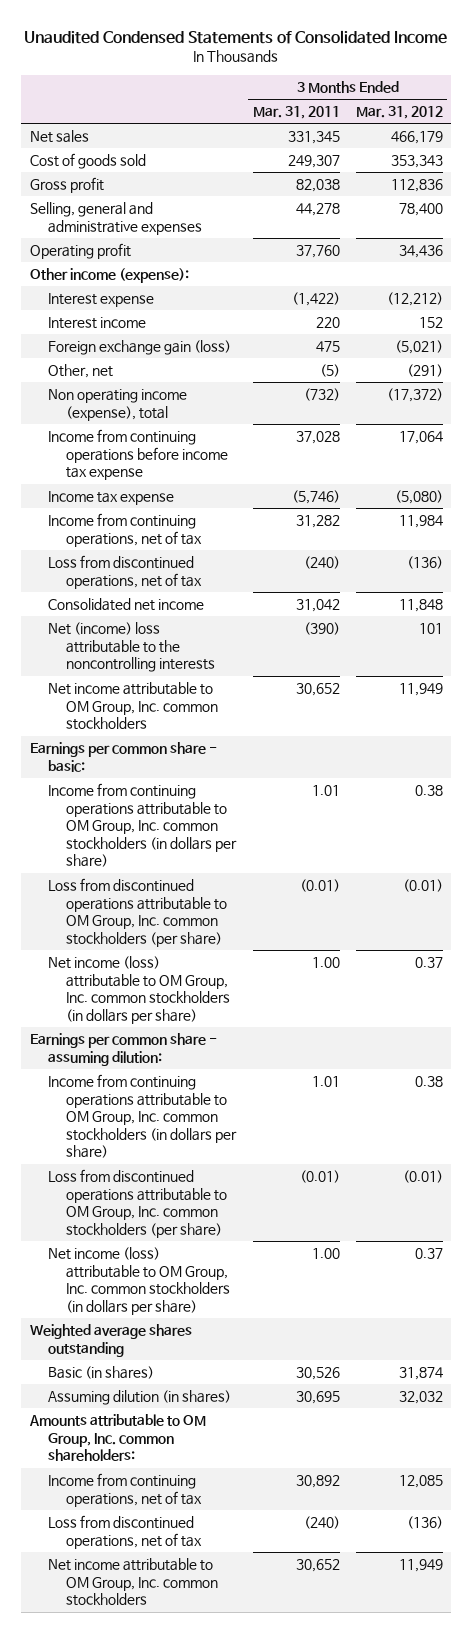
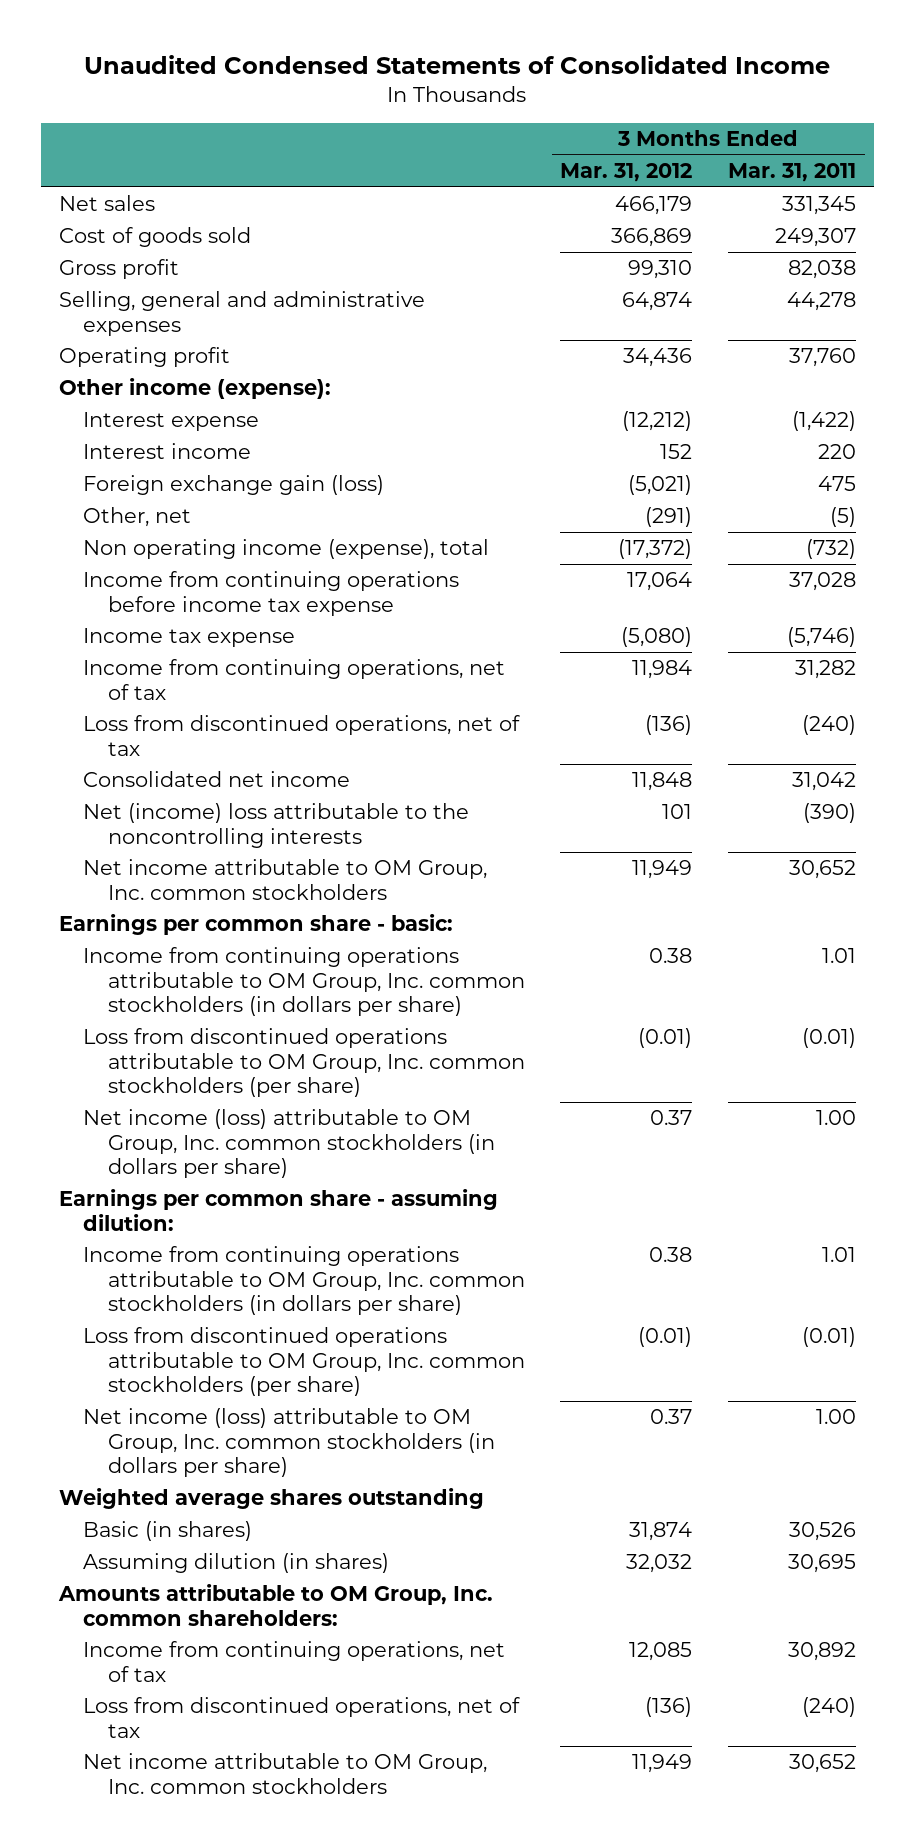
- | 3 Months Ended Mar. 31, 2011 | 3 Months Ended Mar. 31, 2012
+ | 3 Months Ended Mar. 31, 2012 | 3 Months Ended Mar. 31, 2011
- Cost of goods sold | 249,307 | 353,343
- Gross profit | 82,038 | 112,836
- Selling, general and administrative expenses | 44,278 | 78,400
+ Cost of goods sold | 366,869 | 249,307
+ Gross profit | 99,310 | 82,038
+ Selling, general and administrative expenses | 64,874 | 44,278

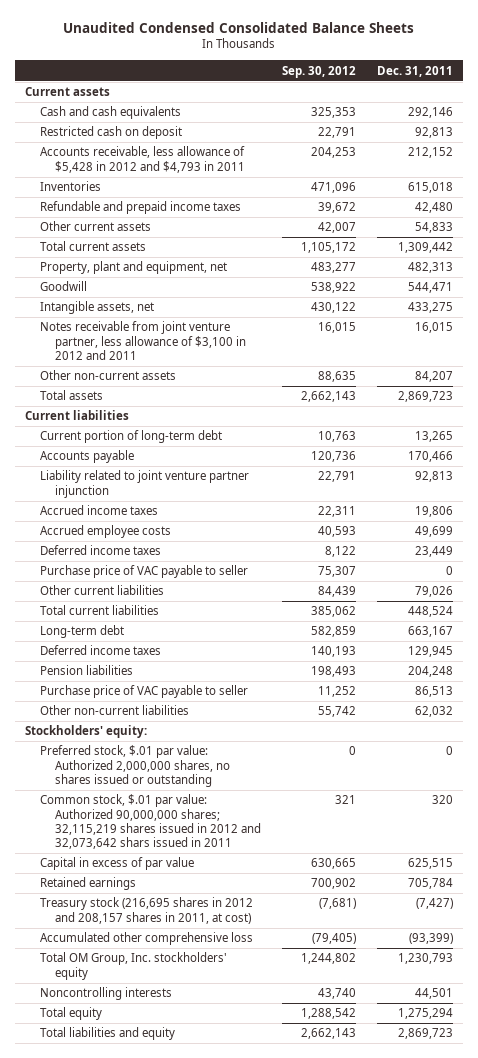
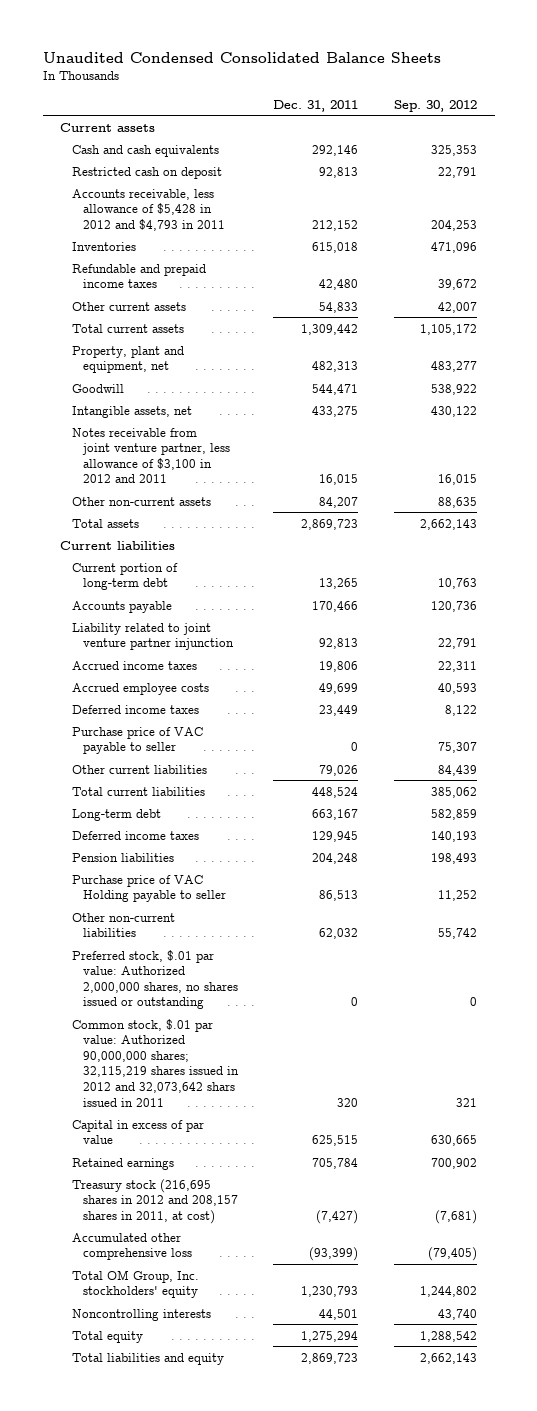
- | Sep. 30, 2012 | Dec. 31, 2011
+ | Dec. 31, 2011 | Sep. 30, 2012
- Purchase price of VAC payable to seller | 11,252 | 86,513
+ Purchase price of VAC Holding payable to seller | 86,513 | 11,252
- Stockholders' equity:

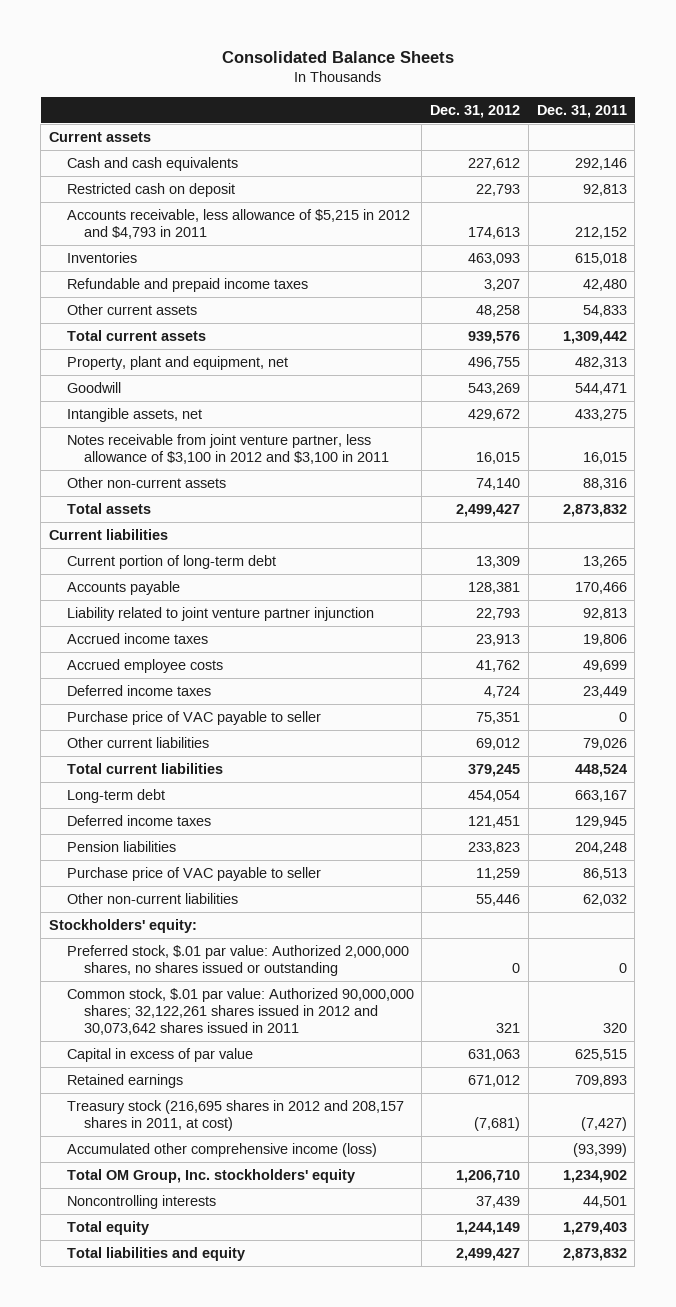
- Unaudited Condensed Consolidated Balance Sheets
+ Consolidated Balance Sheets
- | Dec. 31, 2011 | Sep. 30, 2012
+ | Dec. 31, 2012 | Dec. 31, 2011
- Accounts receivable, less allowance of $5,428 in 2012 and $4,793 in 2011 | 212,152 | 204,253
+ Accounts receivable, less allowance of $5,215 in 2012 and $4,793 in 2011 | 174,613 | 212,152
- Notes receivable from joint venture partner, less allowance of $3,100 in 2012 and 2011 | 16,015 | 16,015
- Other non-current assets | 84,207 | 88,635
- Total assets | 2,869,723 | 2,662,143
+ Notes receivable from joint venture partner, less allowance of $3,100 in 2012 and $3,100 in 2011 | 16,015 | 16,015
+ Other non-current assets | 74,140 | 88,316
+ Total assets | 2,499,427 | 2,873,832
- Purchase price of VAC Holding payable to seller | 86,513 | 11,252
+ Purchase price of VAC payable to seller | 11,259 | 86,513
+ Stockholders' equity:
- Common stock, $.01 par value: Authorized 90,000,000 shares; 32,115,219 shares issued in 2012 and 32,073,642 shars issued in 2011 | 320 | 321
+ Common stock, $.01 par value: Authorized 90,000,000 shares; 32,122,261 shares issued in 2012 and 30,073,642 shares issued in 2011 | 321 | 320
- Retained earnings | 705,784 | 700,902
+ Retained earnings | 671,012 | 709,893
- Accumulated other comprehensive loss | (93,399) | (79,405)
- Total OM Group, Inc. stockholders' equity | 1,230,793 | 1,244,802
+ Accumulated other comprehensive income (loss) | | (93,399)
+ Total OM Group, Inc. stockholders' equity | 1,206,710 | 1,234,902
- Total equity | 1,275,294 | 1,288,542
- Total liabilities and equity | 2,869,723 | 2,662,143
+ Total equity | 1,244,149 | 1,279,403
+ Total liabilities and equity | 2,499,427 | 2,873,832

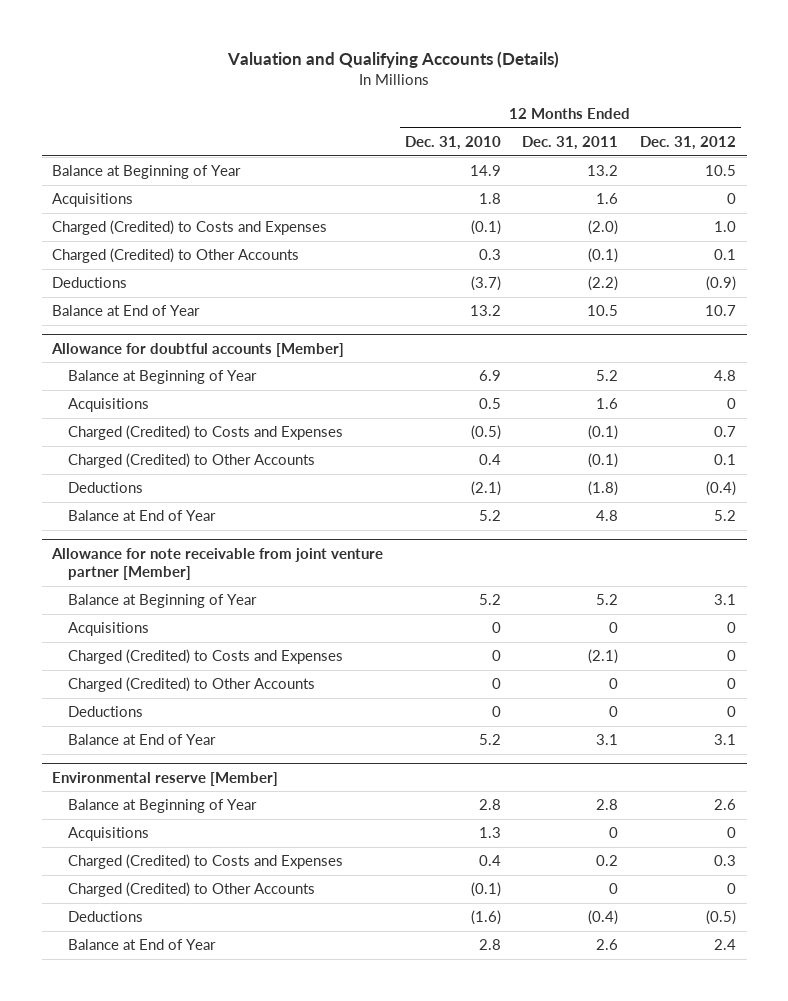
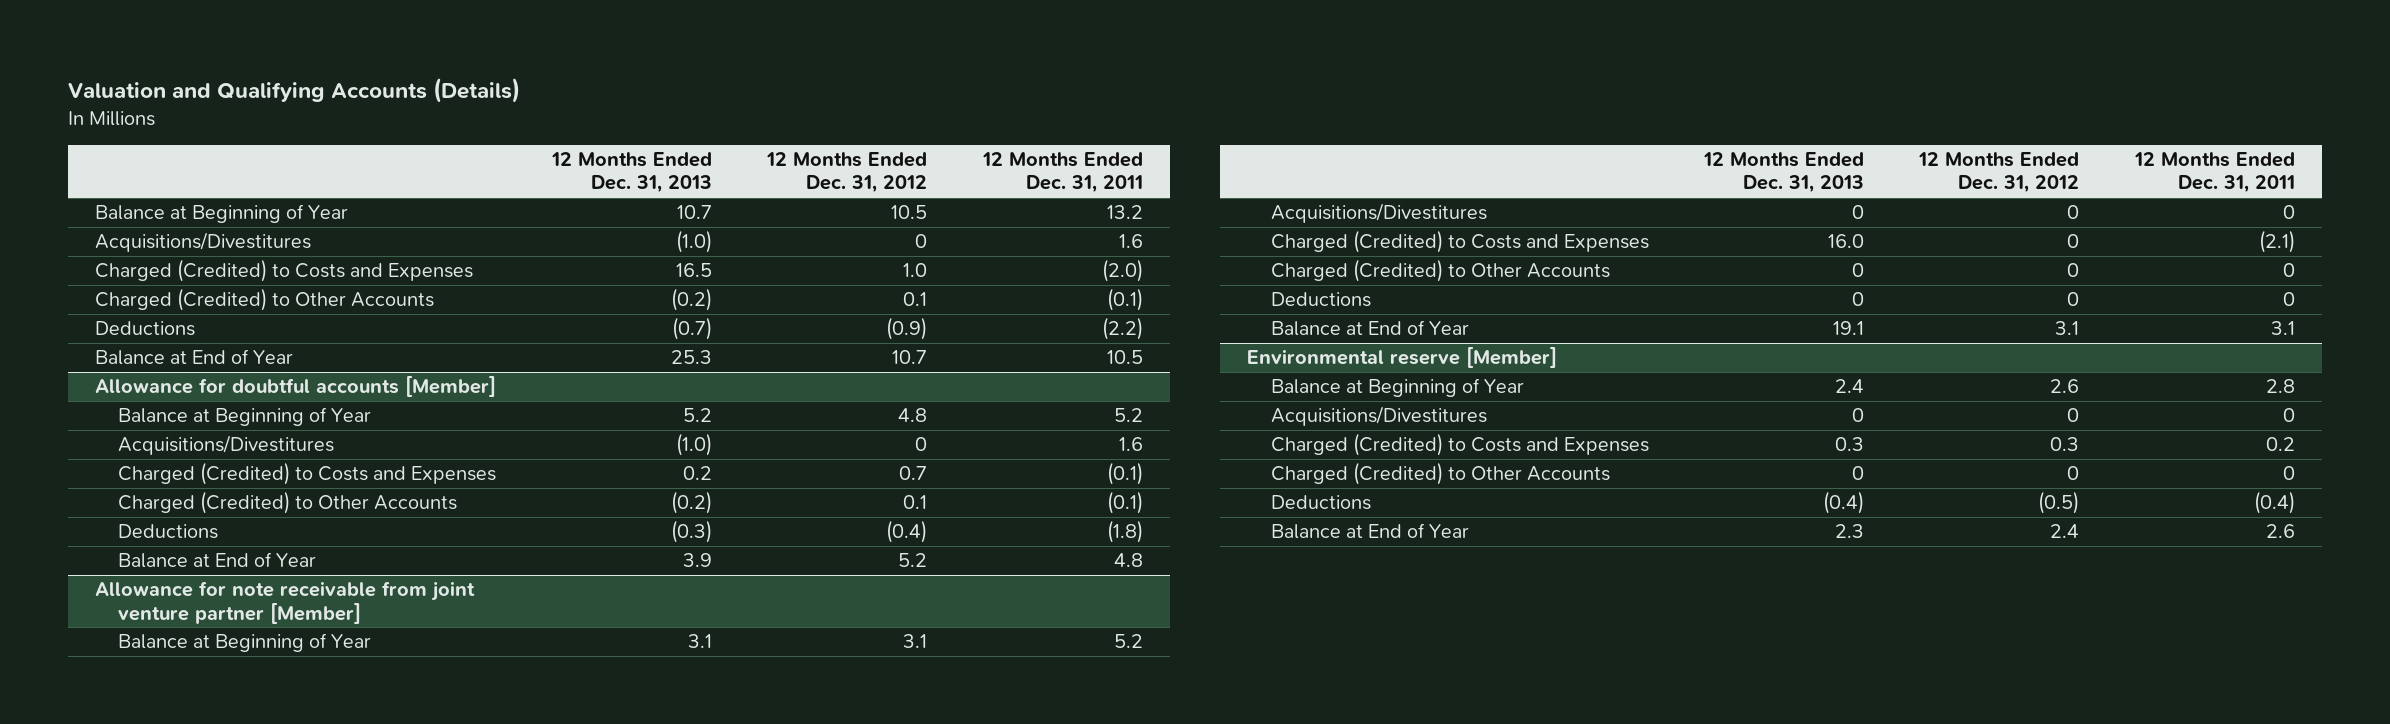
- | 12 Months Ended Dec. 31, 2010 | 12 Months Ended Dec. 31, 2011 | 12 Months Ended Dec. 31, 2012
+ | 12 Months Ended Dec. 31, 2013 | 12 Months Ended Dec. 31, 2012 | 12 Months Ended Dec. 31, 2011
- Acquisitions | 1.8 | 1.6 | 0
+ Acquisitions/Divestitures | (1.0) | 0 | 1.6
@ Allowance for doubtful accounts [Member]
- Acquisitions | 0.5 | 1.6 | 0
+ Acquisitions/Divestitures | (1.0) | 0 | 1.6
@ Allowance for note receivable from joint venture partner [Member]
- Acquisitions | 0 | 0 | 0
+ Acquisitions/Divestitures | 0 | 0 | 0
@ Environmental reserve [Member]
- Acquisitions | 1.3 | 0 | 0
+ Acquisitions/Divestitures | 0 | 0 | 0

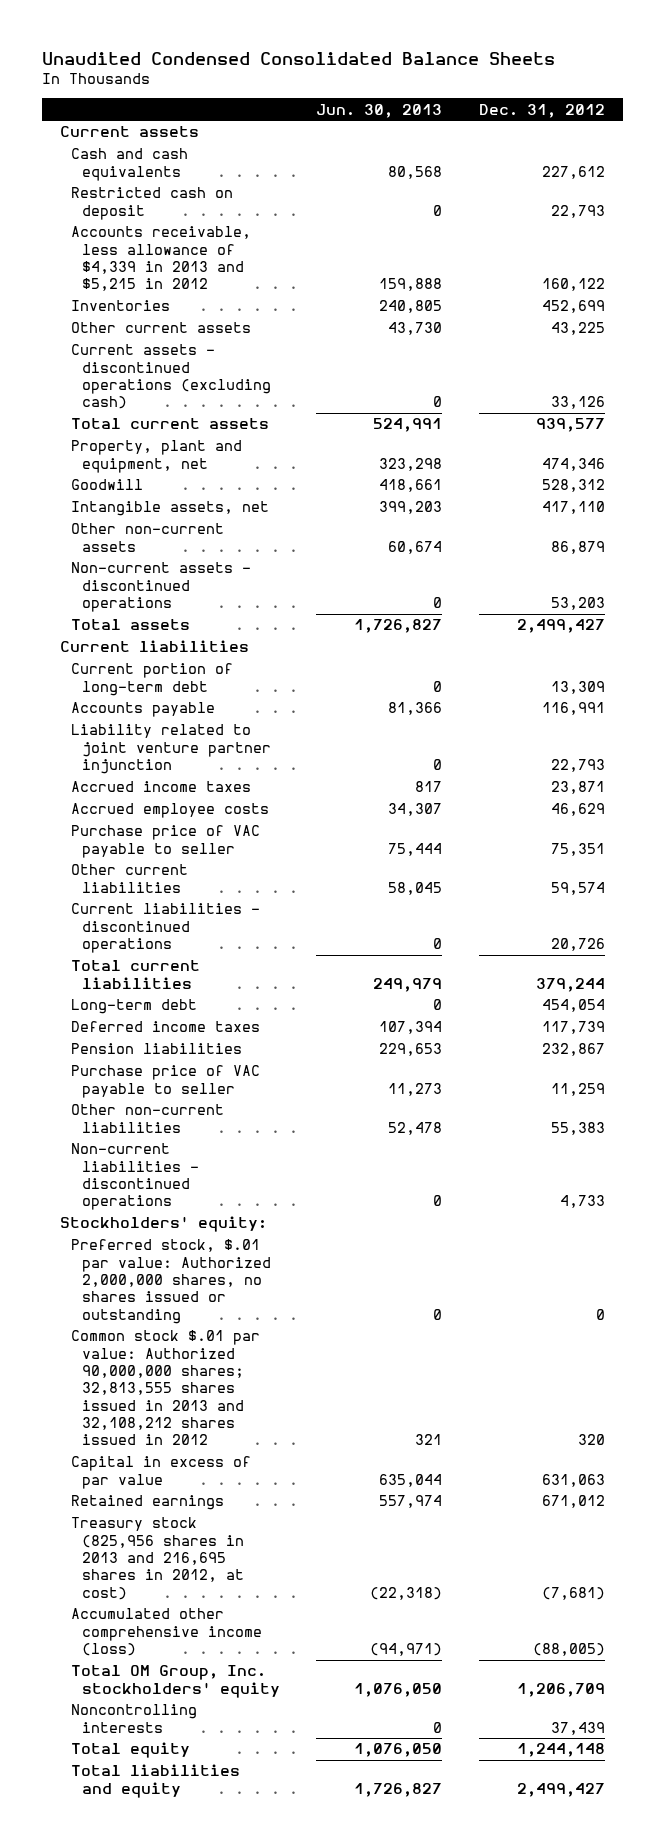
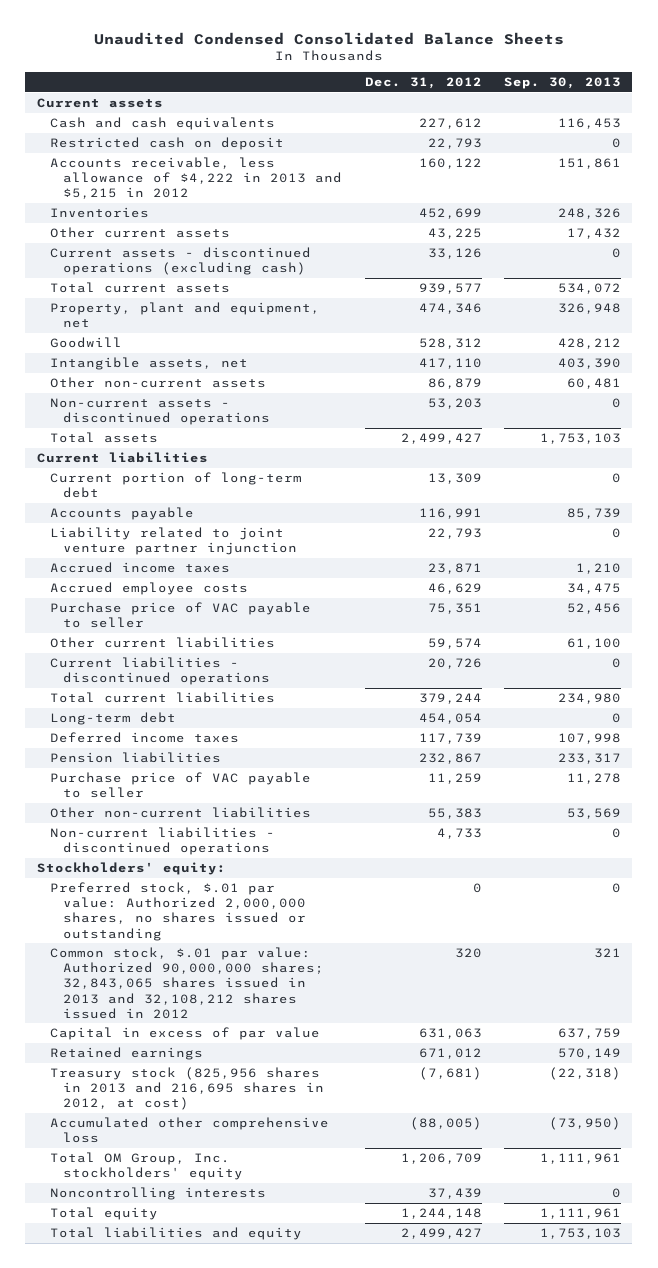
- | Jun. 30, 2013 | Dec. 31, 2012
+ | Dec. 31, 2012 | Sep. 30, 2013
- Accounts receivable, less allowance of $4,339 in 2013 and $5,215 in 2012 | 159,888 | 160,122
+ Accounts receivable, less allowance of $4,222 in 2013 and $5,215 in 2012 | 160,122 | 151,861
- Common stock $.01 par value: Authorized 90,000,000 shares; 32,813,555 shares issued in 2013 and 32,108,212 shares issued in 2012 | 321 | 320
+ Common stock, $.01 par value: Authorized 90,000,000 shares; 32,843,065 shares issued in 2013 and 32,108,212 shares issued in 2012 | 320 | 321
- Accumulated other comprehensive income (loss) | (94,971) | (88,005)
+ Accumulated other comprehensive loss | (88,005) | (73,950)

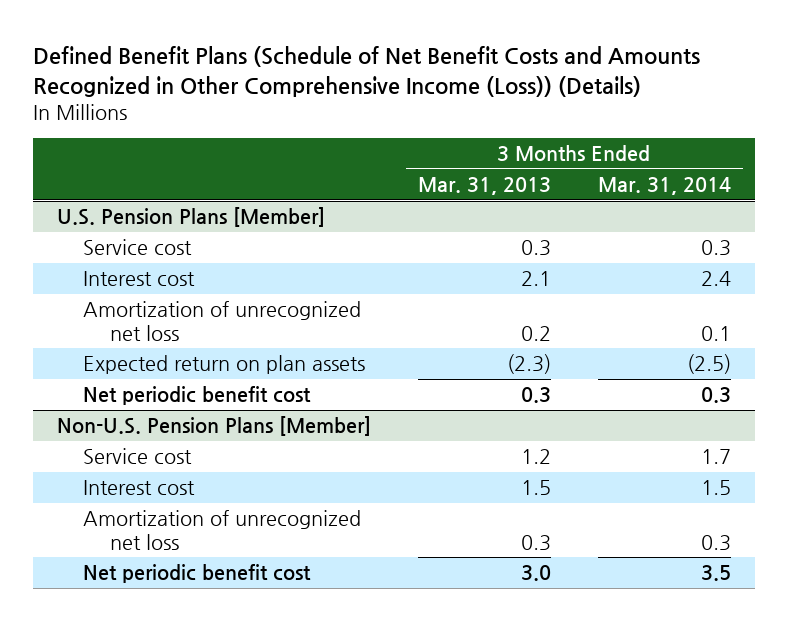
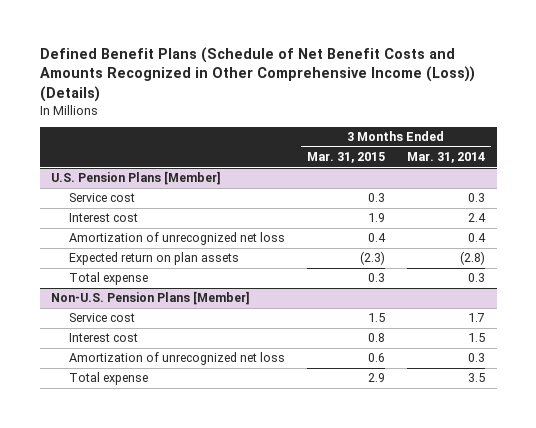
- | 3 Months Ended Mar. 31, 2013 | 3 Months Ended Mar. 31, 2014
+ | 3 Months Ended Mar. 31, 2015 | 3 Months Ended Mar. 31, 2014
@ U.S. Pension Plans [Member]
- Amortization of unrecognized net loss | 0.2 | 0.1
- Expected return on plan assets | (2.3) | (2.5)
- Net periodic benefit cost | 0.3 | 0.3
+ Amortization of unrecognized net loss | 0.4 | 0.4
+ Expected return on plan assets | (2.3) | (2.8)
+ Total expense | 0.3 | 0.3
@ Non-U.S. Pension Plans [Member]
- Net periodic benefit cost | 3.0 | 3.5
+ Total expense | 2.9 | 3.5

